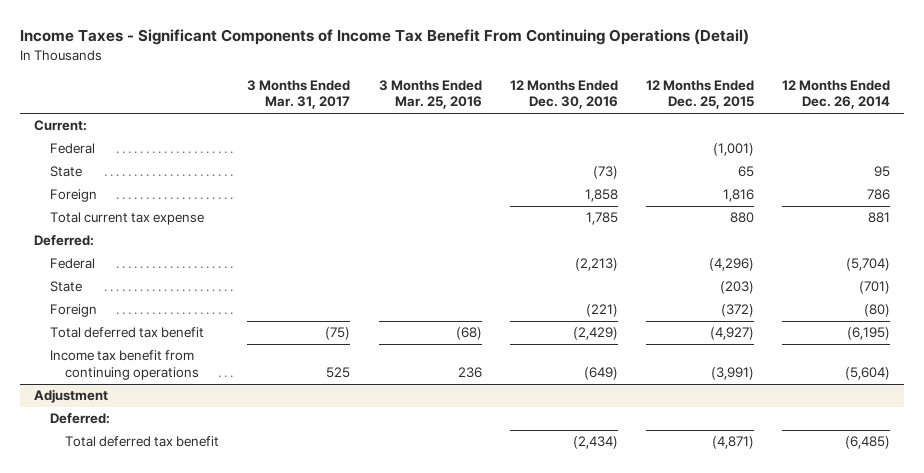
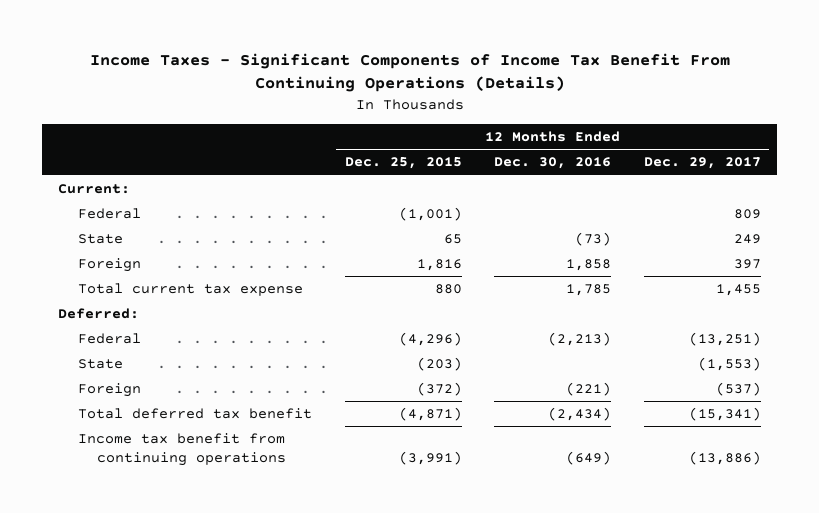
- Income Taxes - Significant Components of Income Tax Benefit From Continuing Operations (Detail)
+ Income Taxes - Significant Components of Income Tax Benefit From Continuing Operations (Details)
- | 3 Months Ended Mar. 31, 2017 | 3 Months Ended Mar. 25, 2016 | 12 Months Ended Dec. 30, 2016 | 12 Months Ended Dec. 25, 2015 | 12 Months Ended Dec. 26, 2014
+ | 12 Months Ended Dec. 25, 2015 | 12 Months Ended Dec. 30, 2016 | 12 Months Ended Dec. 29, 2017
- Total deferred tax benefit | (75) | (68) | (2,429) | (4,927) | (6,195)
- Adjustment
- Deferred:
moved down: Income tax benefit from continuing operations | (3,991) | (649) | (13,886)

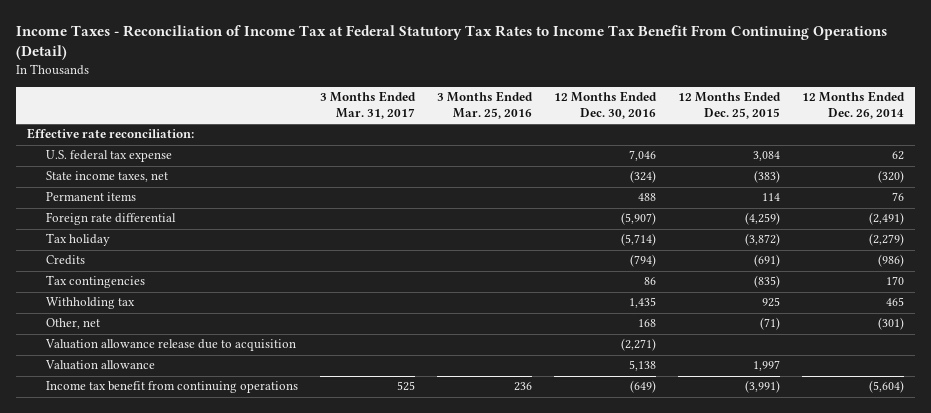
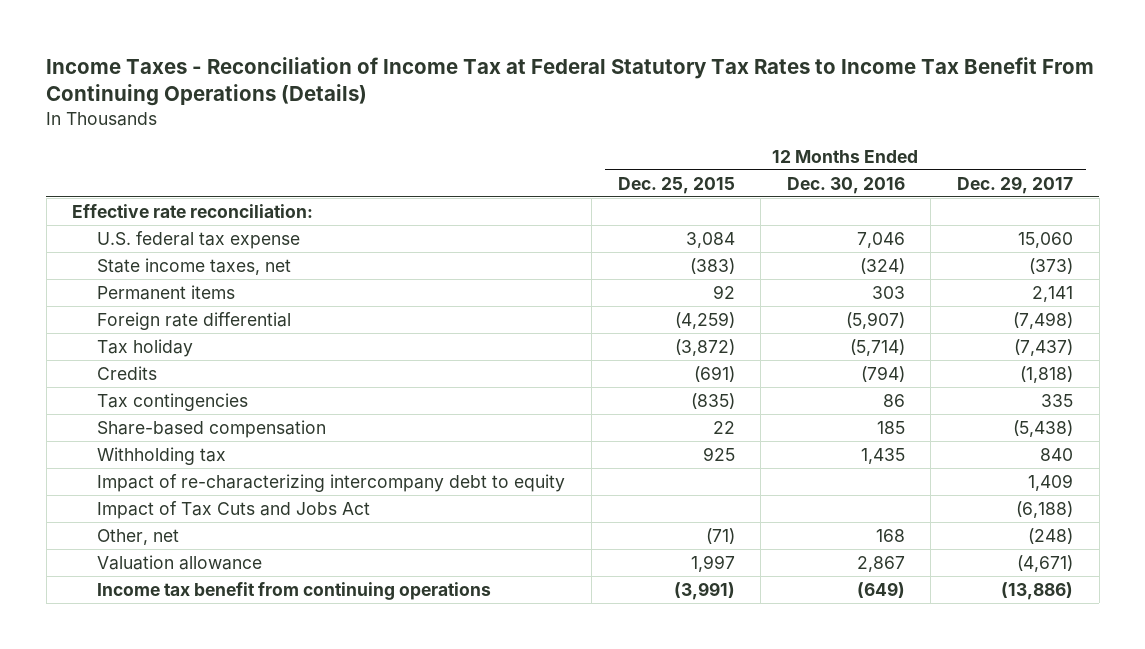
- Income Taxes - Reconciliation of Income Tax at Federal Statutory Tax Rates to Income Tax Benefit From Continuing Operations (Detail)
+ Income Taxes - Reconciliation of Income Tax at Federal Statutory Tax Rates to Income Tax Benefit From Continuing Operations (Details)
- | 3 Months Ended Mar. 31, 2017 | 3 Months Ended Mar. 25, 2016 | 12 Months Ended Dec. 30, 2016 | 12 Months Ended Dec. 25, 2015 | 12 Months Ended Dec. 26, 2014
+ | 12 Months Ended Dec. 25, 2015 | 12 Months Ended Dec. 30, 2016 | 12 Months Ended Dec. 29, 2017
- Permanent items | | | 488 | 114 | 76
+ Permanent items | 92 | 303 | 2,141
+ Share-based compensation | 22 | 185 | (5,438)
+ Impact of re-characterizing intercompany debt to equity | | | 1,409
+ Impact of Tax Cuts and Jobs Act | | | (6,188)
- Valuation allowance release due to acquisition | | | (2,271) | |
- Valuation allowance | | | 5,138 | 1,997 |
+ Valuation allowance | 1,997 | 2,867 | (4,671)

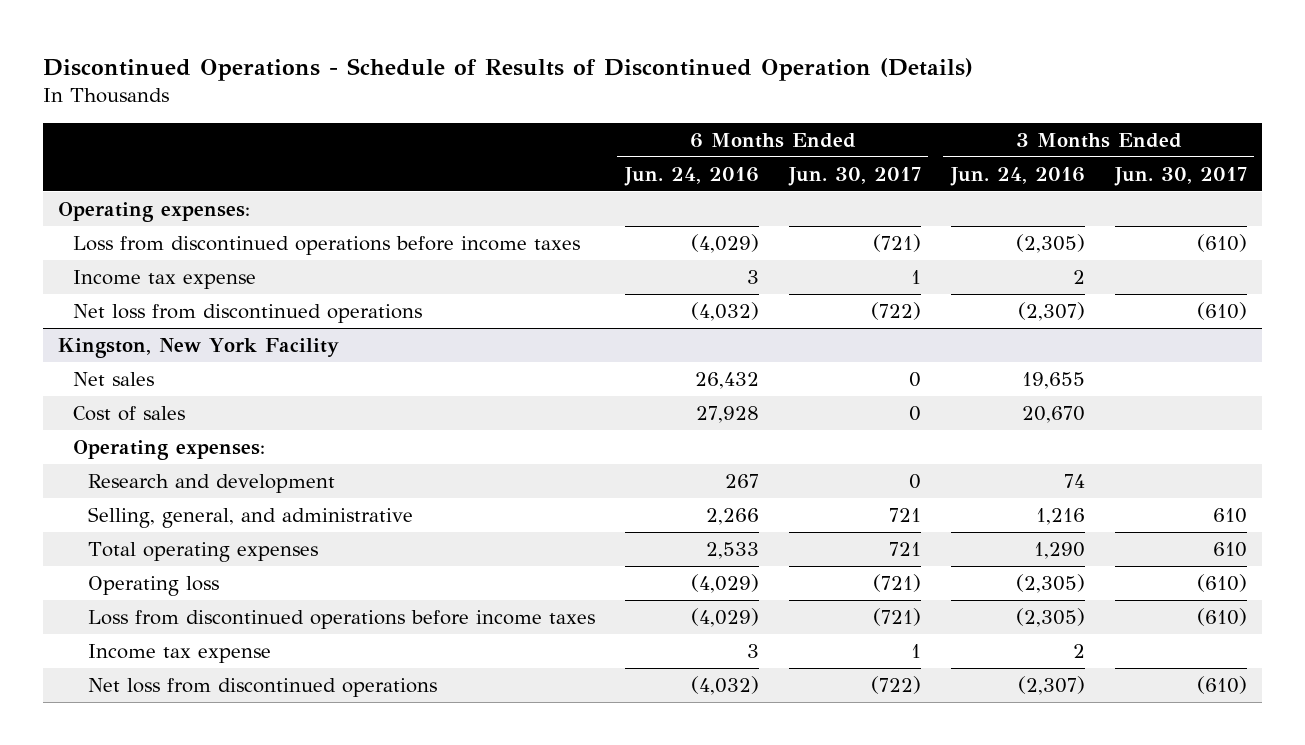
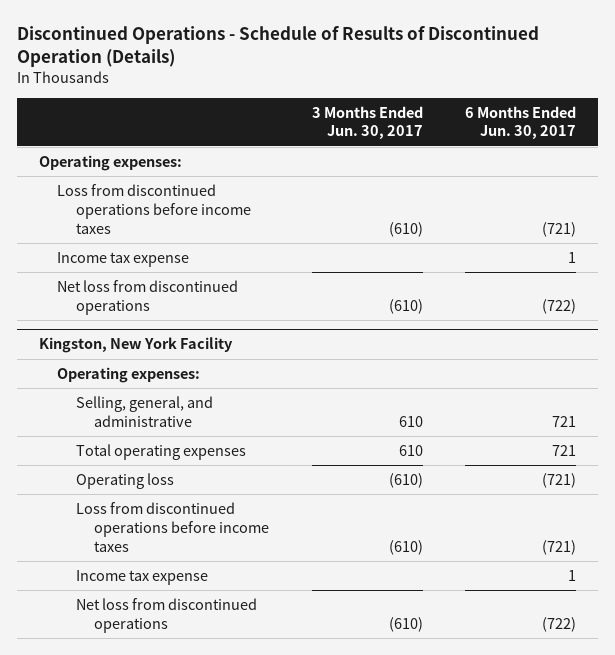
- | 6 Months Ended Jun. 24, 2016 | 6 Months Ended Jun. 30, 2017 | 3 Months Ended Jun. 24, 2016 | 3 Months Ended Jun. 30, 2017
+ | 3 Months Ended Jun. 30, 2017 | 6 Months Ended Jun. 30, 2017
@ Kingston, New York Facility
- Net sales | 26,432 | 0 | 19,655 |
- Cost of sales | 27,928 | 0 | 20,670 |
- Research and development | 267 | 0 | 74 |

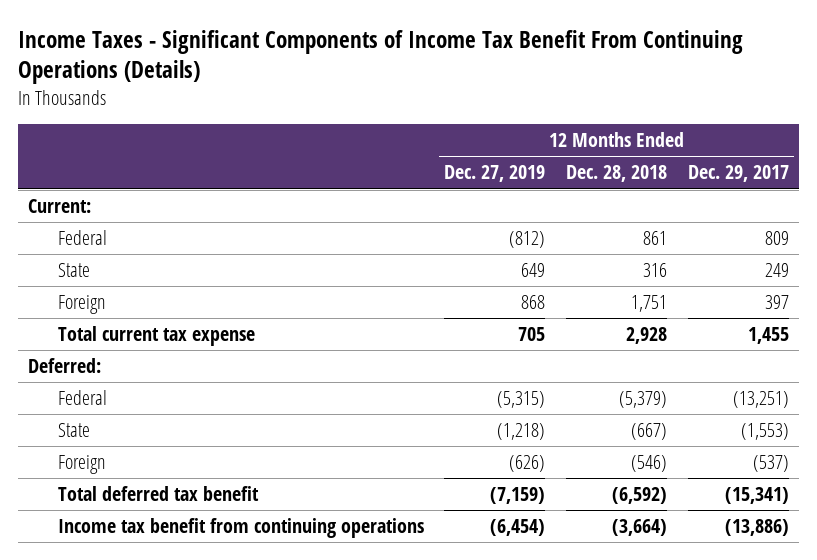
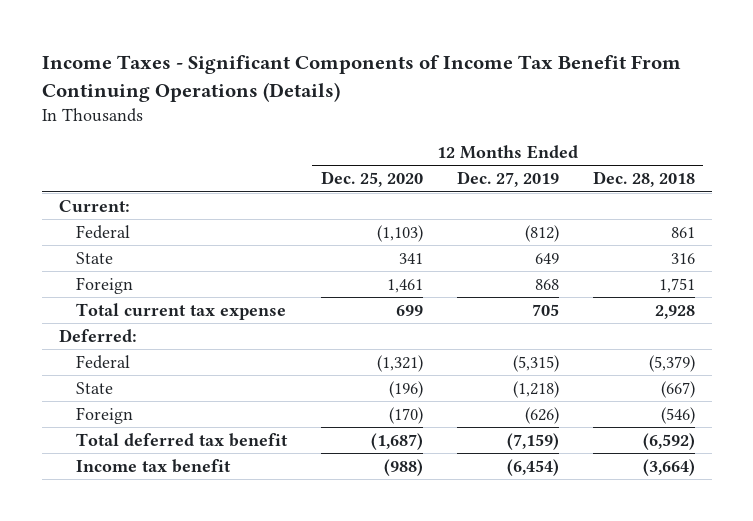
- | 12 Months Ended Dec. 27, 2019 | 12 Months Ended Dec. 28, 2018 | 12 Months Ended Dec. 29, 2017
+ | 12 Months Ended Dec. 25, 2020 | 12 Months Ended Dec. 27, 2019 | 12 Months Ended Dec. 28, 2018
- Income tax benefit from continuing operations | (6,454) | (3,664) | (13,886)
+ Income tax benefit | (988) | (6,454) | (3,664)

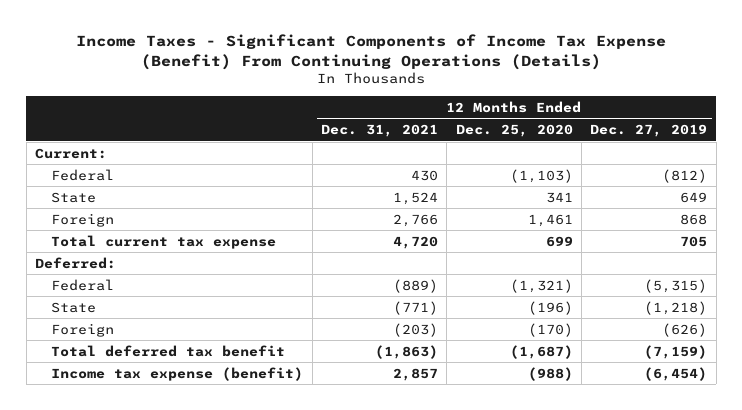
- Income Taxes - Significant Components of Income Tax Benefit From Continuing Operations (Details)
+ Income Taxes - Significant Components of Income Tax Expense (Benefit) From Continuing Operations (Details)
- | 12 Months Ended Dec. 25, 2020 | 12 Months Ended Dec. 27, 2019 | 12 Months Ended Dec. 28, 2018
+ | 12 Months Ended Dec. 31, 2021 | 12 Months Ended Dec. 25, 2020 | 12 Months Ended Dec. 27, 2019
- Income tax benefit | (988) | (6,454) | (3,664)
+ Income tax expense (benefit) | 2,857 | (988) | (6,454)

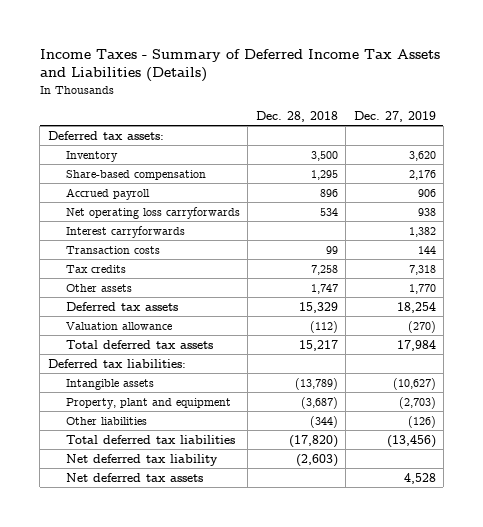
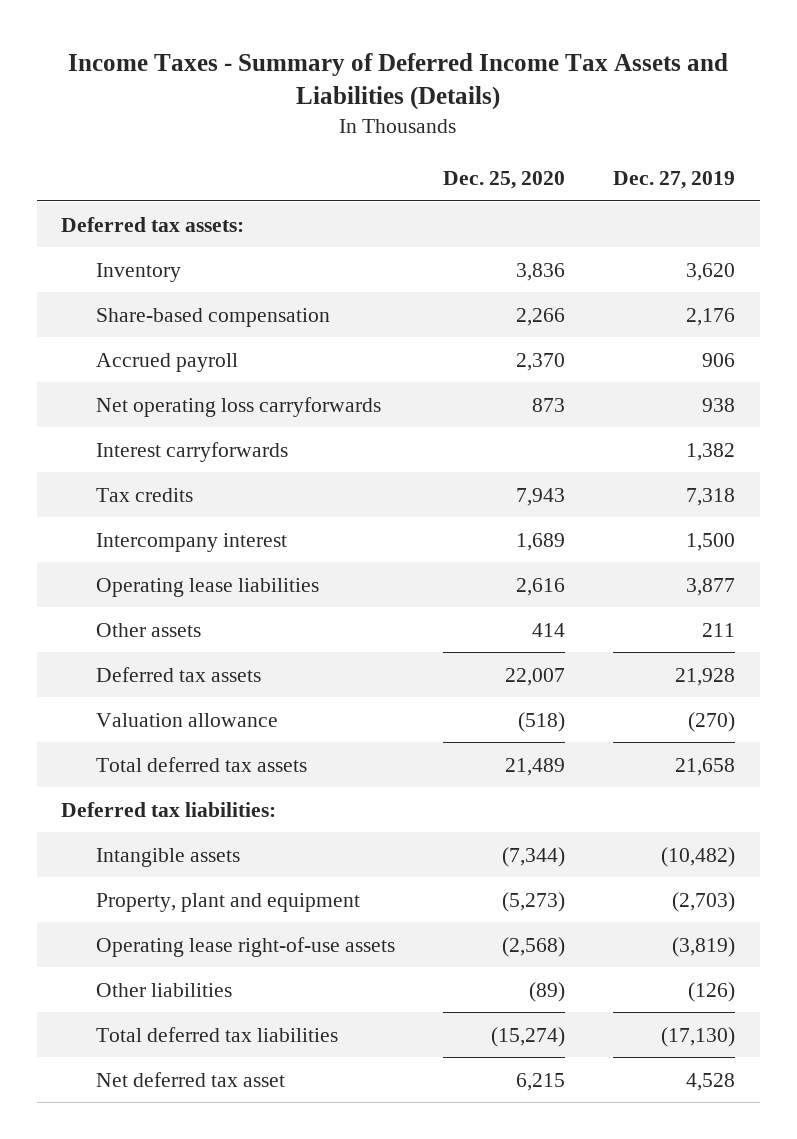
- | Dec. 28, 2018 | Dec. 27, 2019
+ | Dec. 25, 2020 | Dec. 27, 2019
- Transaction costs | 99 | 144
- Other assets | 1,747 | 1,770
- Deferred tax assets | 15,329 | 18,254
+ Intercompany interest | 1,689 | 1,500
+ Operating lease liabilities | 2,616 | 3,877
+ Other assets | 414 | 211
+ Deferred tax assets | 22,007 | 21,928
- Total deferred tax assets | 15,217 | 17,984
+ Total deferred tax assets | 21,489 | 21,658
- Intangible assets | (13,789) | (10,627)
+ Intangible assets | (7,344) | (10,482)
+ Operating lease right-of-use assets | (2,568) | (3,819)
- Total deferred tax liabilities | (17,820) | (13,456)
- Net deferred tax liability | (2,603) |
- Net deferred tax assets | | 4,528
+ Total deferred tax liabilities | (15,274) | (17,130)
+ Net deferred tax asset | 6,215 | 4,528

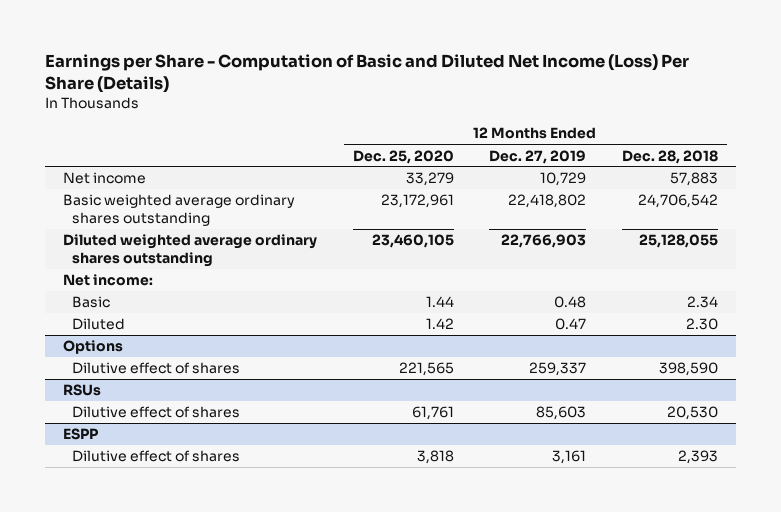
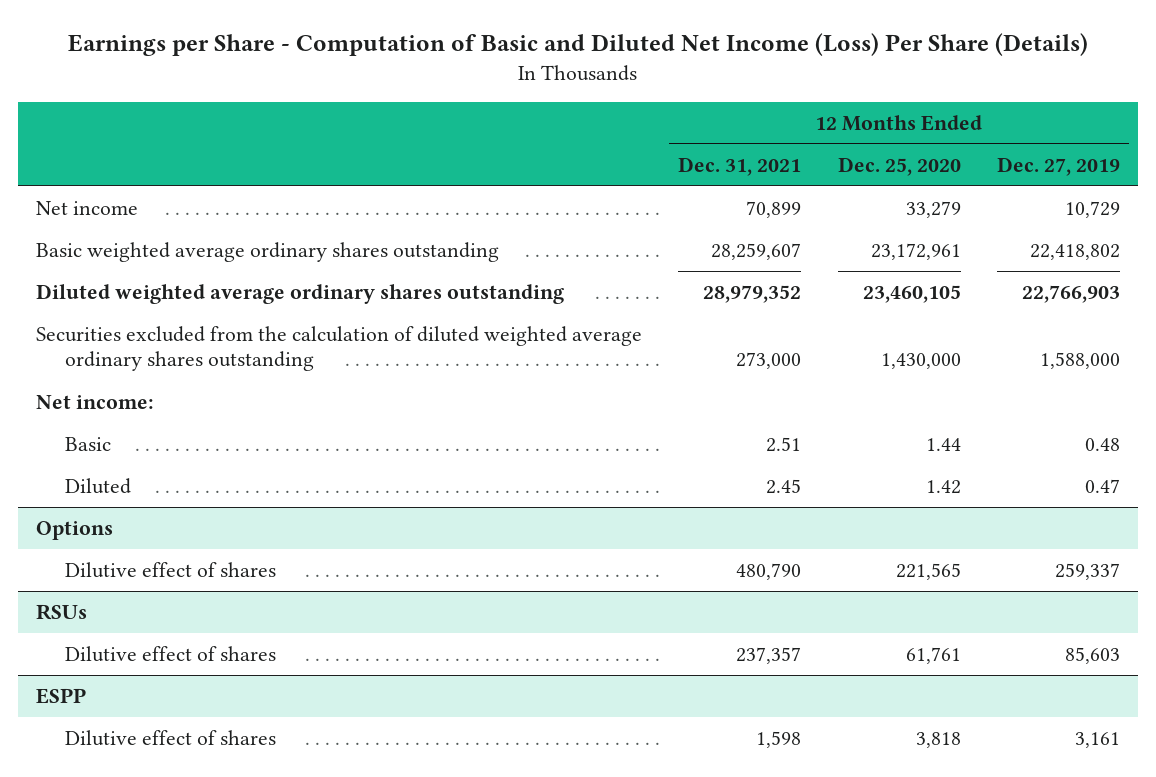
- | 12 Months Ended Dec. 25, 2020 | 12 Months Ended Dec. 27, 2019 | 12 Months Ended Dec. 28, 2018
+ | 12 Months Ended Dec. 31, 2021 | 12 Months Ended Dec. 25, 2020 | 12 Months Ended Dec. 27, 2019
+ Securities excluded from the calculation of diluted weighted average ordinary shares outstanding | 273,000 | 1,430,000 | 1,588,000

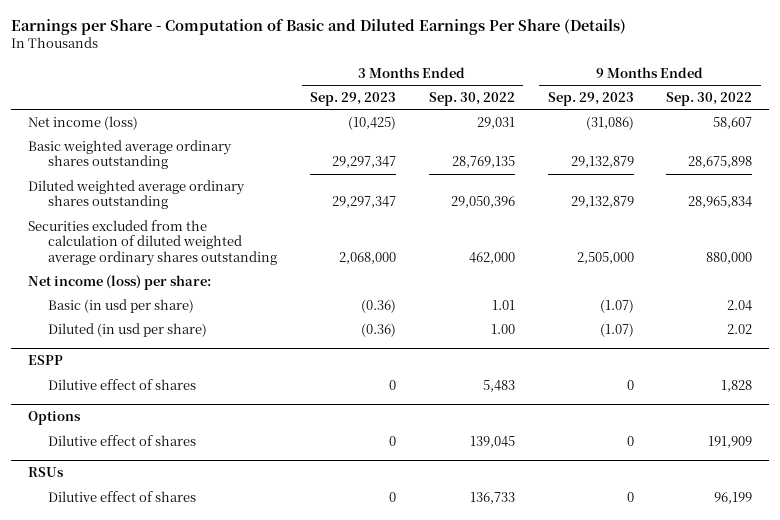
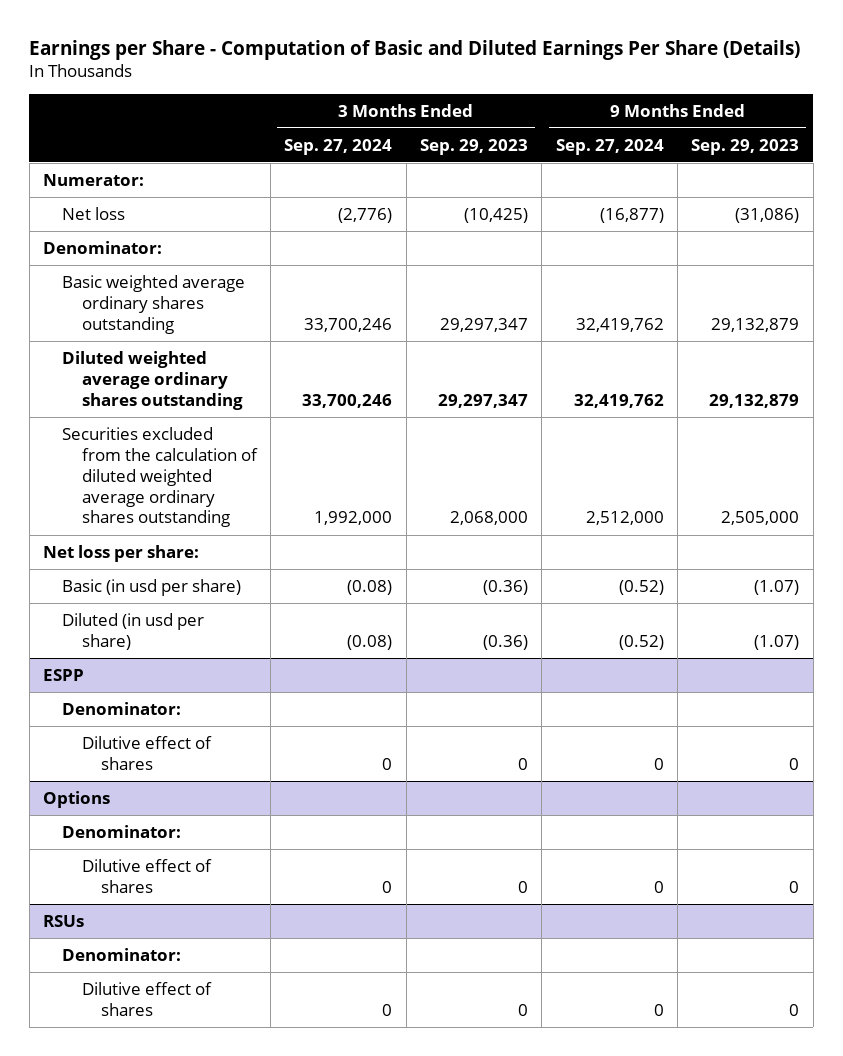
- | 3 Months Ended Sep. 29, 2023 | 3 Months Ended Sep. 30, 2022 | 9 Months Ended Sep. 29, 2023 | 9 Months Ended Sep. 30, 2022
+ | 3 Months Ended Sep. 27, 2024 | 3 Months Ended Sep. 29, 2023 | 9 Months Ended Sep. 27, 2024 | 9 Months Ended Sep. 29, 2023
- Net income (loss) | (10,425) | 29,031 | (31,086) | 58,607
+ Numerator:
+ Net loss | (2,776) | (10,425) | (16,877) | (31,086)
+ Denominator:
- Net income (loss) per share:
+ Net loss per share:
@ ESPP
+ Denominator:
@ Options
+ Denominator:
@ RSUs
+ Denominator:

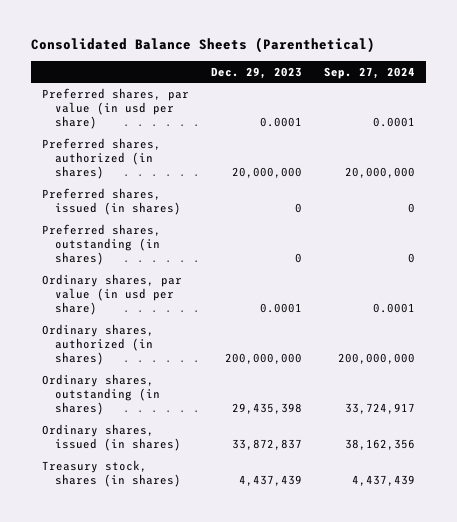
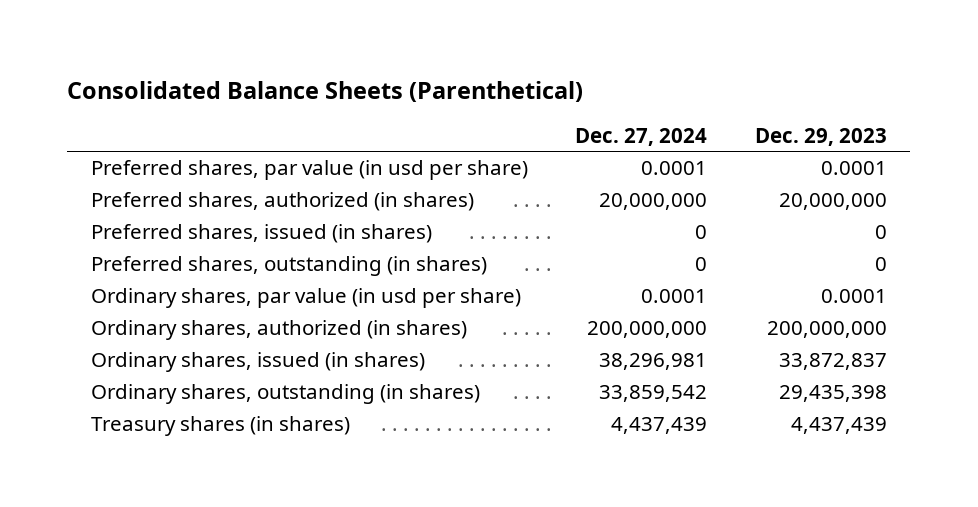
- | Dec. 29, 2023 | Sep. 27, 2024
+ | Dec. 27, 2024 | Dec. 29, 2023
- Treasury stock, shares (in shares) | 4,437,439 | 4,437,439
moved down: Ordinary shares, outstanding (in shares) | 33,859,542 | 29,435,398
+ Treasury shares (in shares) | 4,437,439 | 4,437,439

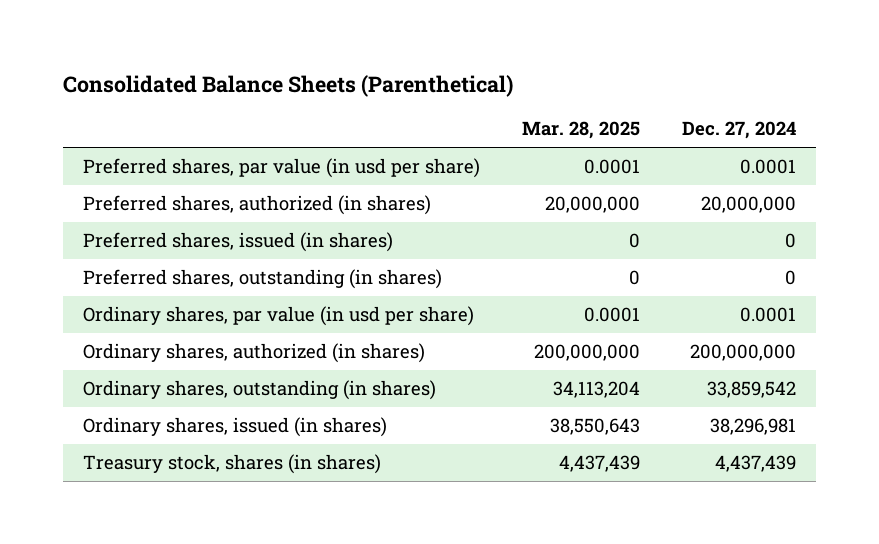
- | Dec. 27, 2024 | Dec. 29, 2023
+ | Mar. 28, 2025 | Dec. 27, 2024
- Treasury shares (in shares) | 4,437,439 | 4,437,439
moved down: Ordinary shares, issued (in shares) | 38,550,643 | 38,296,981
+ Treasury stock, shares (in shares) | 4,437,439 | 4,437,439

